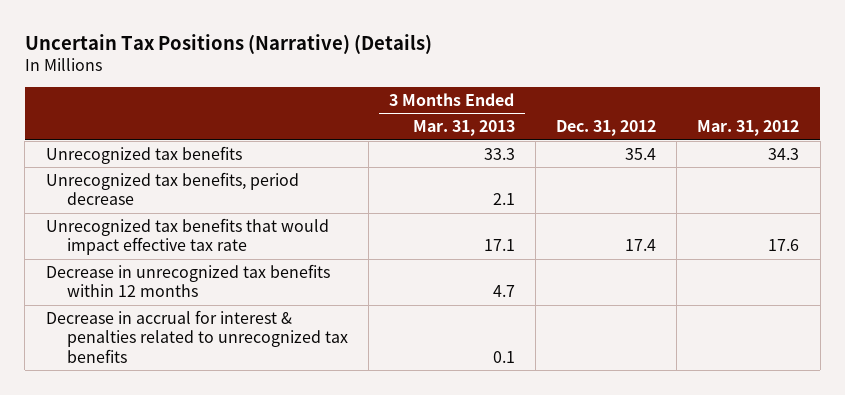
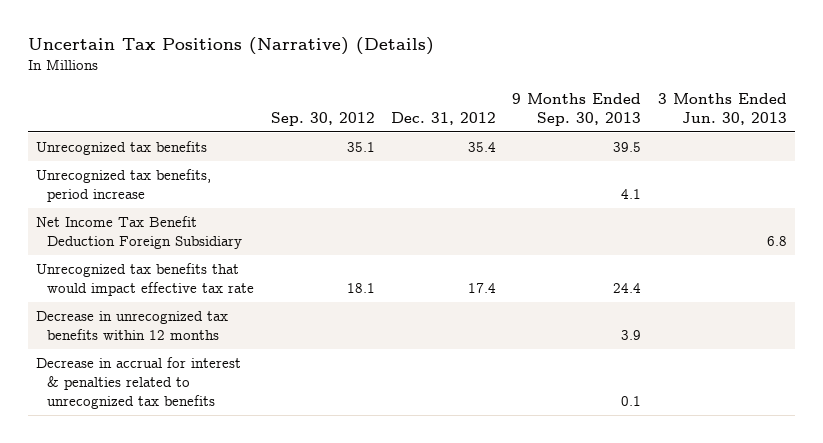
- | 3 Months Ended Mar. 31, 2013 | Dec. 31, 2012 | Mar. 31, 2012
+ | Sep. 30, 2012 | Dec. 31, 2012 | 9 Months Ended Sep. 30, 2013 | 3 Months Ended Jun. 30, 2013
- Unrecognized tax benefits, period decrease | 2.1 | |
+ Unrecognized tax benefits, period increase | | | 4.1 |
+ Net Income Tax Benefit Deduction Foreign Subsidiary | | | | 6.8

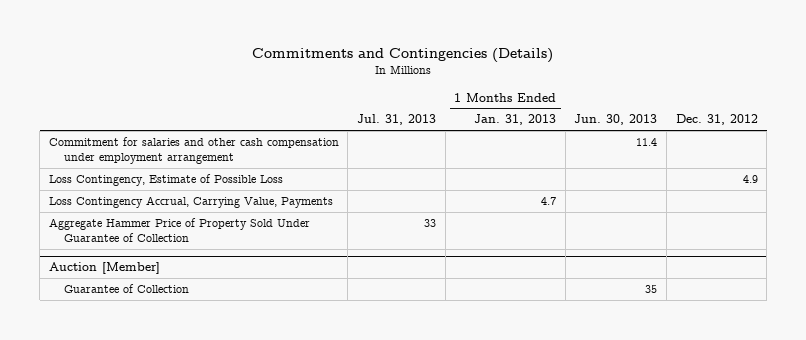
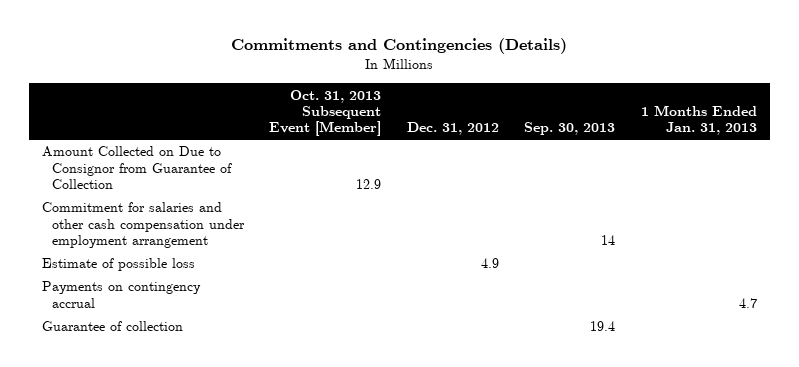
- | Jul. 31, 2013 | 1 Months Ended Jan. 31, 2013 | Jun. 30, 2013 | Dec. 31, 2012
+ | Oct. 31, 2013 Subsequent Event [Member] | Dec. 31, 2012 | Sep. 30, 2013 | 1 Months Ended Jan. 31, 2013
+ Amount Collected on Due to Consignor from Guarantee of Collection | 12.9 | | |
- Loss Contingency, Estimate of Possible Loss | | | | 4.9
- Loss Contingency Accrual, Carrying Value, Payments | | 4.7 | |
- Aggregate Hammer Price of Property Sold Under Guarantee of Collection | 33 | | |
- Auction [Member]
- Guarantee of Collection | | | 35 |
+ Estimate of possible loss | | 4.9 | |
+ Payments on contingency accrual | | | | 4.7
+ Guarantee of collection | | | 19.4 |

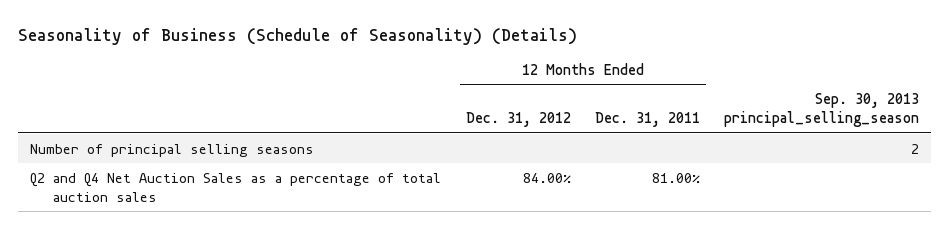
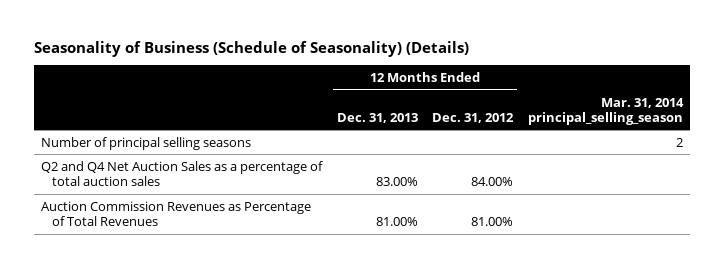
- | 12 Months Ended Dec. 31, 2012 | 12 Months Ended Dec. 31, 2011 | Sep. 30, 2013 principal_selling_season
+ | 12 Months Ended Dec. 31, 2013 | 12 Months Ended Dec. 31, 2012 | Mar. 31, 2014 principal_selling_season
+ Auction Commission Revenues as Percentage of Total Revenues | 81.00% | 81.00% |

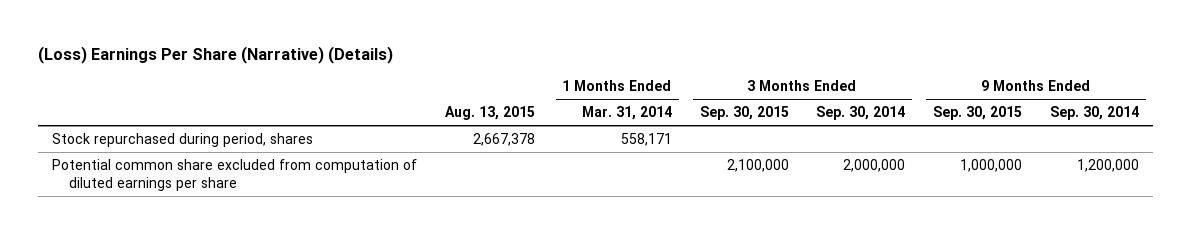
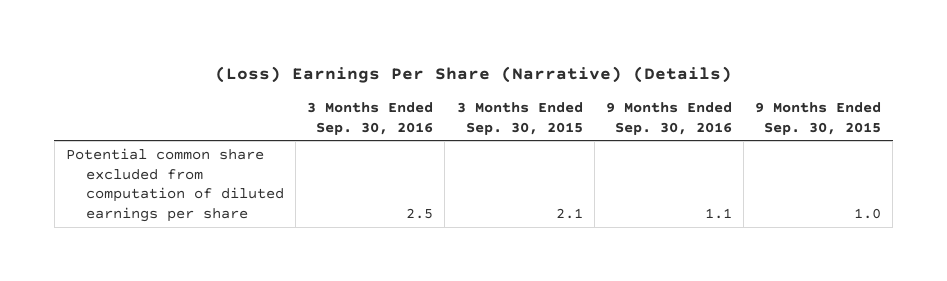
- | Aug. 13, 2015 | 1 Months Ended Mar. 31, 2014 | 3 Months Ended Sep. 30, 2015 | 3 Months Ended Sep. 30, 2014 | 9 Months Ended Sep. 30, 2015 | 9 Months Ended Sep. 30, 2014
+ | 3 Months Ended Sep. 30, 2016 | 3 Months Ended Sep. 30, 2015 | 9 Months Ended Sep. 30, 2016 | 9 Months Ended Sep. 30, 2015
- Stock repurchased during period, shares | 2,667,378 | 558,171 | | | |
- Potential common share excluded from computation of diluted earnings per share | | | 2,100,000 | 2,000,000 | 1,000,000 | 1,200,000
+ Potential common share excluded from computation of diluted earnings per share | 2.5 | 2.1 | 1.1 | 1.0

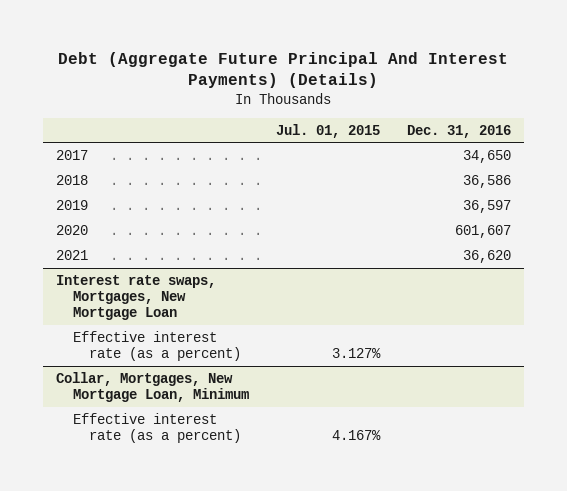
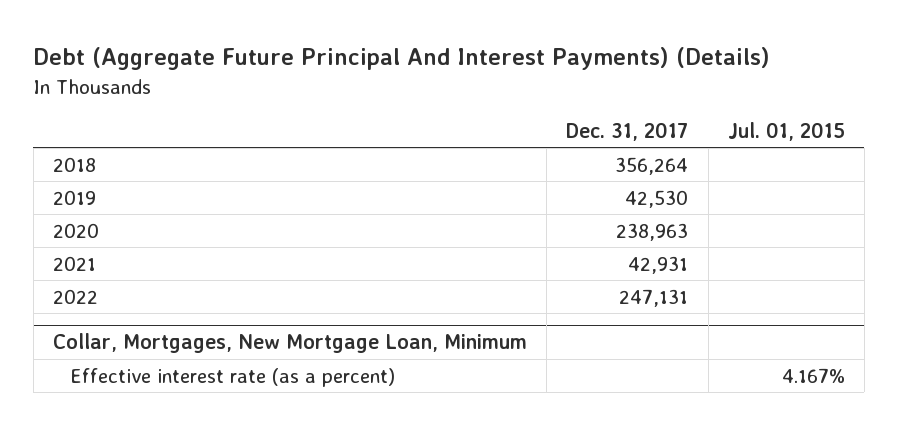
- | Jul. 01, 2015 | Dec. 31, 2016
+ | Dec. 31, 2017 | Jul. 01, 2015
- 2017 | | 34,650
- Interest rate swaps, Mortgages, New Mortgage Loan
- Effective interest rate (as a percent) | 3.127% |
+ 2022 | 247,131 |

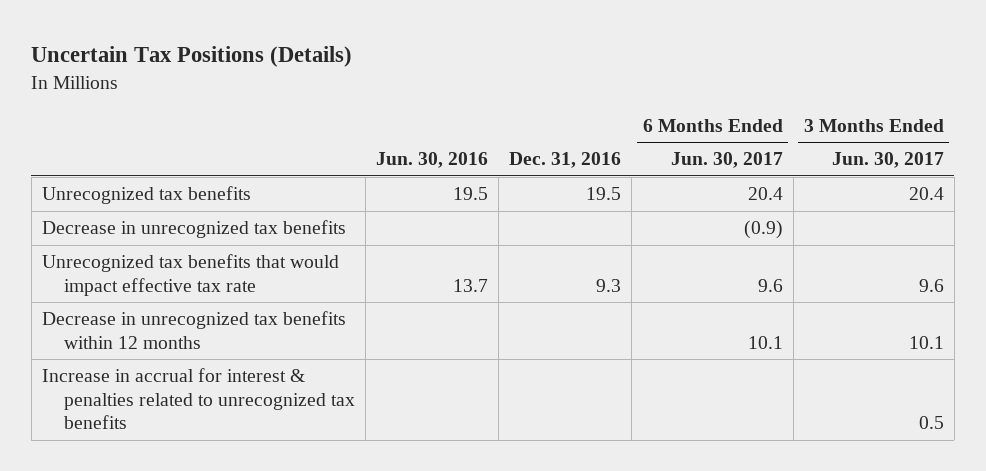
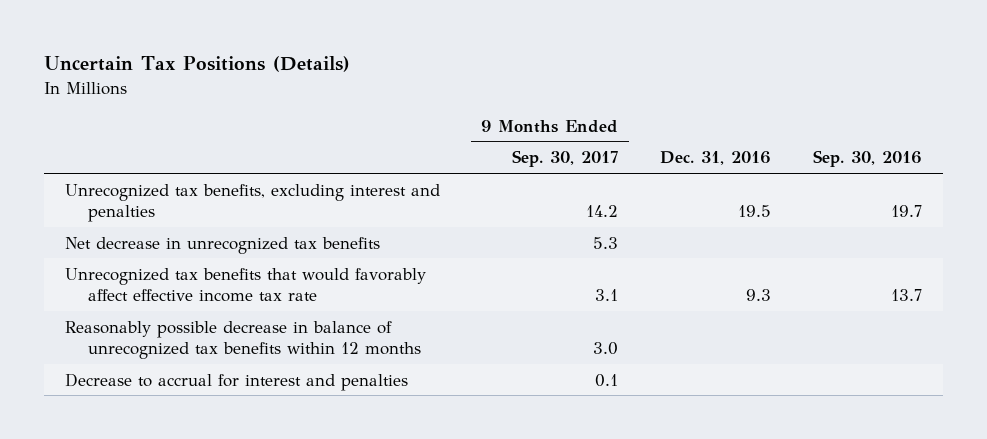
- | Jun. 30, 2016 | Dec. 31, 2016 | 6 Months Ended Jun. 30, 2017 | 3 Months Ended Jun. 30, 2017
+ | 9 Months Ended Sep. 30, 2017 | Dec. 31, 2016 | Sep. 30, 2016
- Unrecognized tax benefits | 19.5 | 19.5 | 20.4 | 20.4
- Decrease in unrecognized tax benefits | | | (0.9) |
- Unrecognized tax benefits that would impact effective tax rate | 13.7 | 9.3 | 9.6 | 9.6
- Decrease in unrecognized tax benefits within 12 months | | | 10.1 | 10.1
- Increase in accrual for interest & penalties related to unrecognized tax benefits | | | | 0.5
+ Unrecognized tax benefits, excluding interest and penalties | 14.2 | 19.5 | 19.7
+ Net decrease in unrecognized tax benefits | 5.3 | |
+ Unrecognized tax benefits that would favorably affect effective income tax rate | 3.1 | 9.3 | 13.7
+ Reasonably possible decrease in balance of unrecognized tax benefits within 12 months | 3.0 | |
+ Decrease to accrual for interest and penalties | 0.1 | |

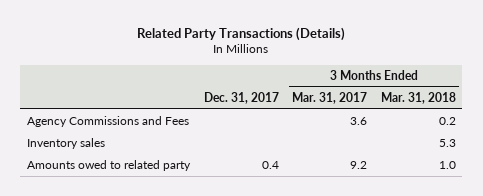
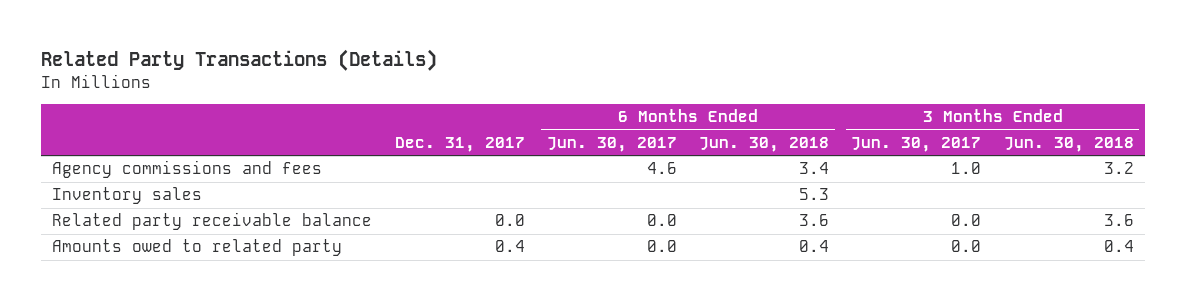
- | Dec. 31, 2017 | 3 Months Ended Mar. 31, 2017 | 3 Months Ended Mar. 31, 2018
+ | Dec. 31, 2017 | 6 Months Ended Jun. 30, 2017 | 6 Months Ended Jun. 30, 2018 | 3 Months Ended Jun. 30, 2017 | 3 Months Ended Jun. 30, 2018
- Agency Commissions and Fees | | 3.6 | 0.2
+ Agency commissions and fees | | 4.6 | 3.4 | 1.0 | 3.2
+ Related party receivable balance | 0.0 | 0.0 | 3.6 | 0.0 | 3.6

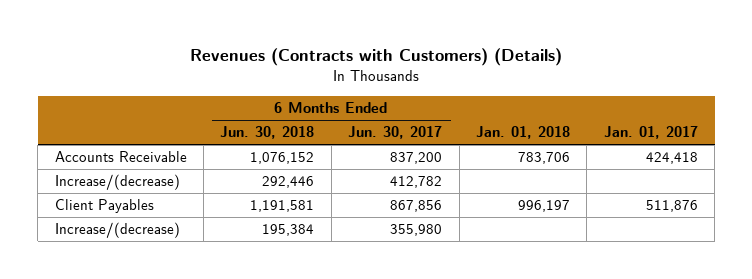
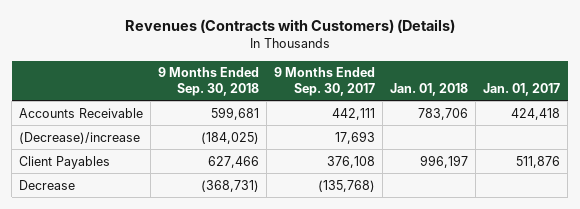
- | 6 Months Ended Jun. 30, 2018 | 6 Months Ended Jun. 30, 2017 | Jan. 01, 2018 | Jan. 01, 2017
+ | 9 Months Ended Sep. 30, 2018 | 9 Months Ended Sep. 30, 2017 | Jan. 01, 2018 | Jan. 01, 2017
- Increase/(decrease) | 292,446 | 412,782 | |
+ (Decrease)/increase | (184,025) | 17,693 | |
- Increase/(decrease) | 195,384 | 355,980 | |
+ Decrease | (368,731) | (135,768) | |

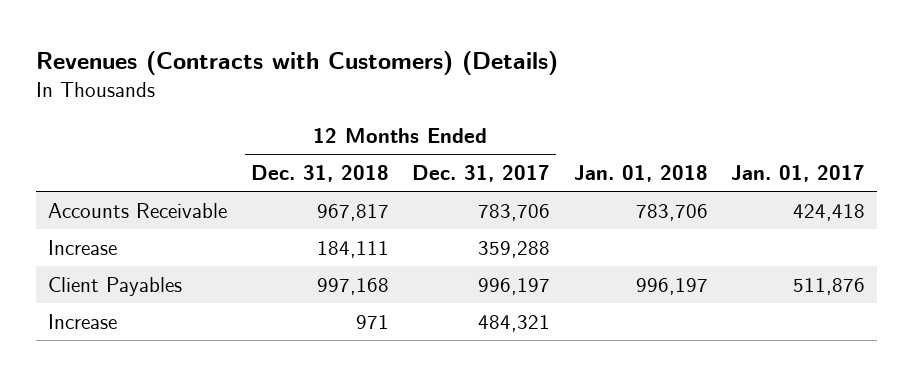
- | 9 Months Ended Sep. 30, 2018 | 9 Months Ended Sep. 30, 2017 | Jan. 01, 2018 | Jan. 01, 2017
+ | 12 Months Ended Dec. 31, 2018 | 12 Months Ended Dec. 31, 2017 | Jan. 01, 2018 | Jan. 01, 2017
- (Decrease)/increase | (184,025) | 17,693 | |
+ Increase | 184,111 | 359,288 | |
- Decrease | (368,731) | (135,768) | |
+ Increase | 971 | 484,321 | |

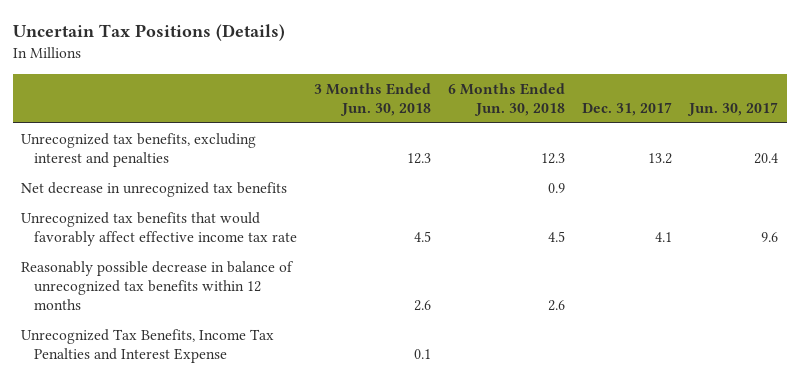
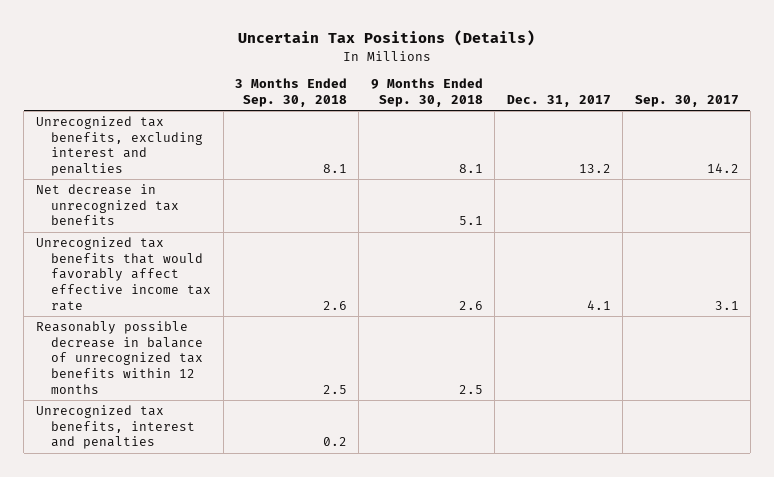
- | 3 Months Ended Jun. 30, 2018 | 6 Months Ended Jun. 30, 2018 | Dec. 31, 2017 | Jun. 30, 2017
+ | 3 Months Ended Sep. 30, 2018 | 9 Months Ended Sep. 30, 2018 | Dec. 31, 2017 | Sep. 30, 2017
- Unrecognized Tax Benefits, Income Tax Penalties and Interest Expense | 0.1 | | |
+ Unrecognized tax benefits, interest and penalties | 0.2 | | |

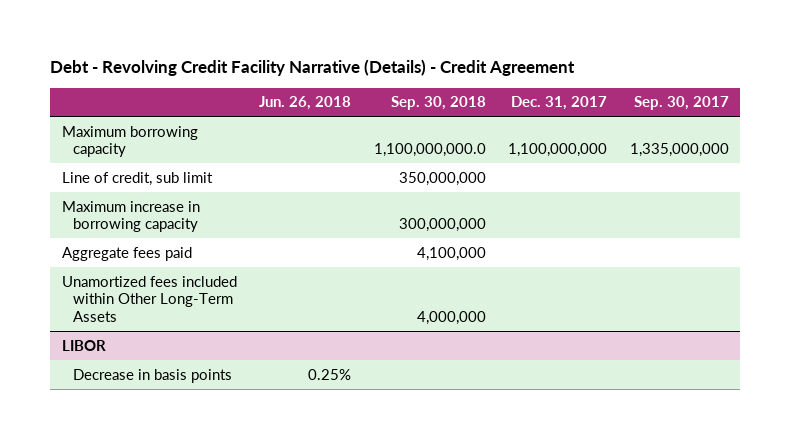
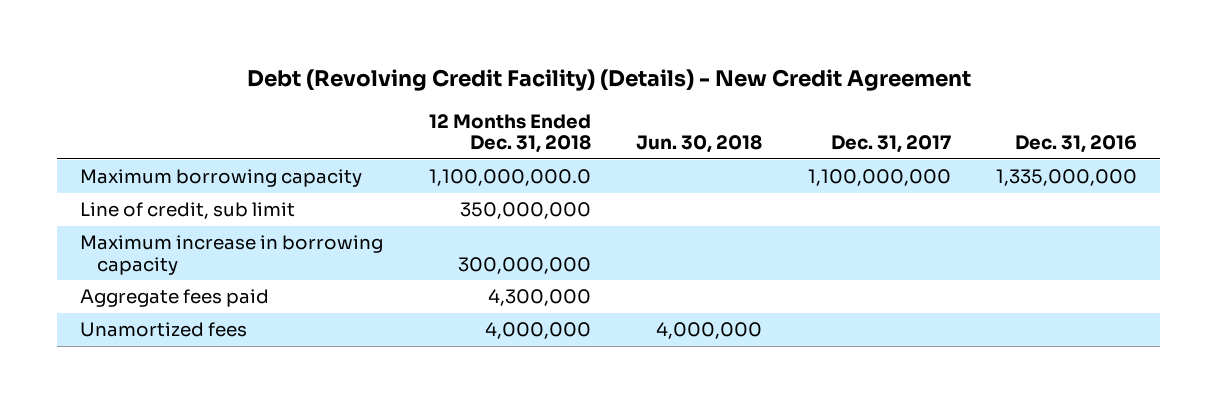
- Debt - Revolving Credit Facility Narrative (Details) - Credit Agreement
+ Debt (Revolving Credit Facility) (Details) - New Credit Agreement
- | Jun. 26, 2018 | Sep. 30, 2018 | Dec. 31, 2017 | Sep. 30, 2017
+ | 12 Months Ended Dec. 31, 2018 | Jun. 30, 2018 | Dec. 31, 2017 | Dec. 31, 2016
- Unamortized fees included within Other Long-Term Assets | | 4,000,000 | |
- LIBOR
- Decrease in basis points | 0.25% | | |
+ Unamortized fees | 4,000,000 | 4,000,000 | |

